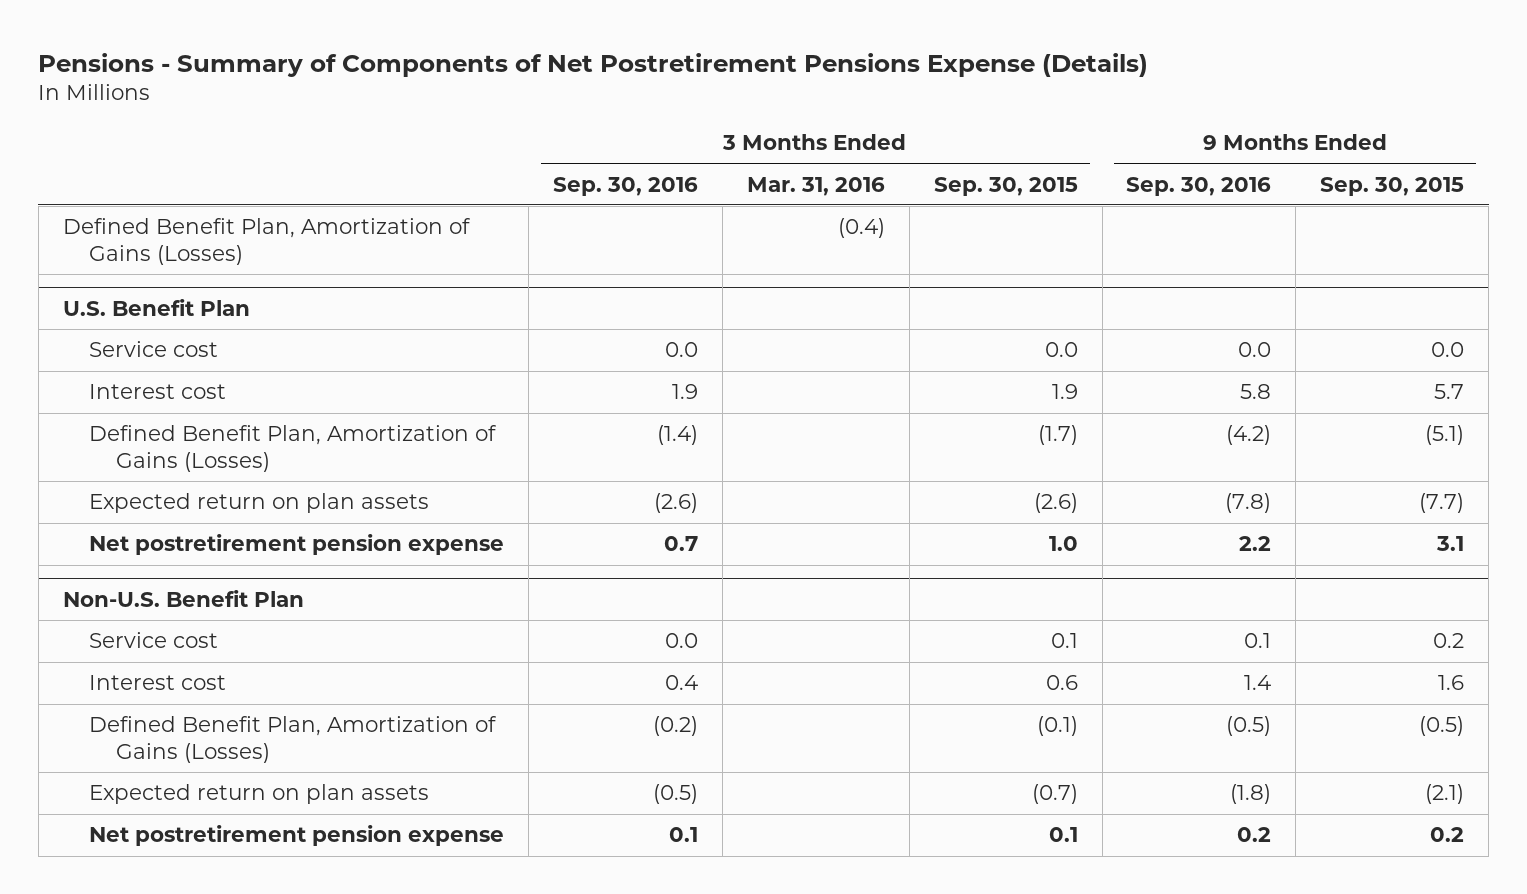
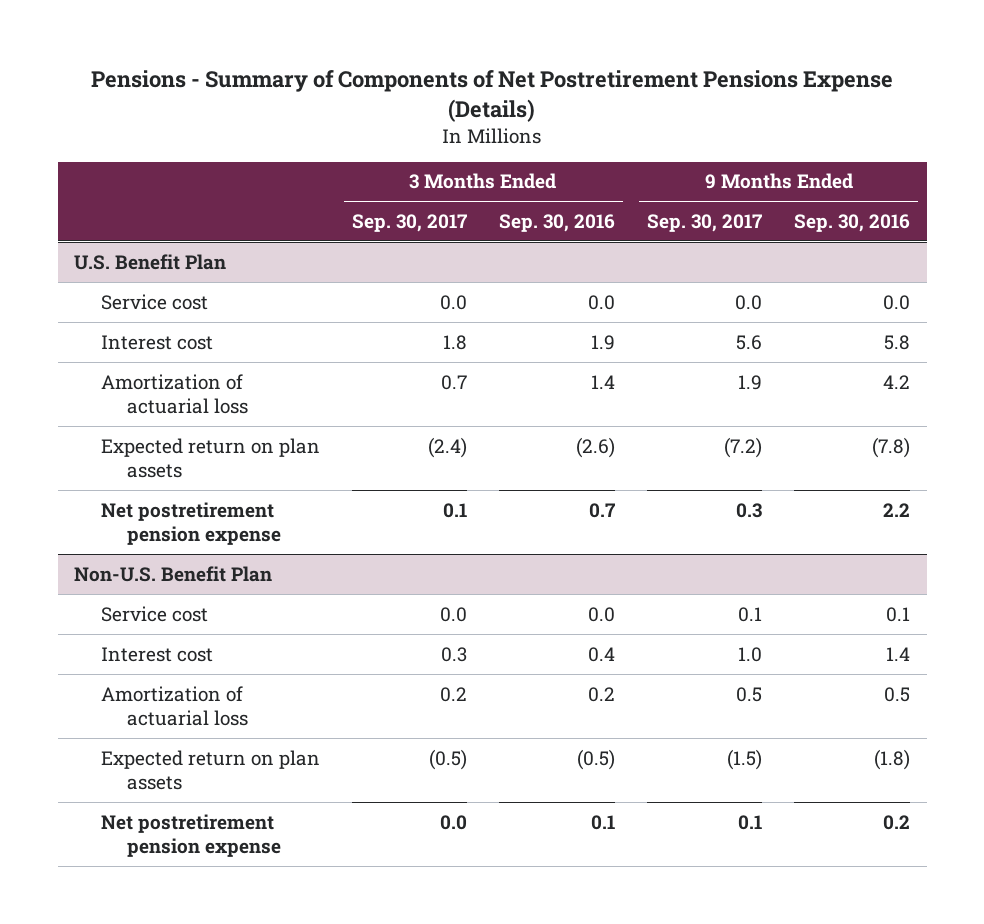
- | 3 Months Ended Sep. 30, 2016 | 3 Months Ended Mar. 31, 2016 | 3 Months Ended Sep. 30, 2015 | 9 Months Ended Sep. 30, 2016 | 9 Months Ended Sep. 30, 2015
+ | 3 Months Ended Sep. 30, 2017 | 3 Months Ended Sep. 30, 2016 | 9 Months Ended Sep. 30, 2017 | 9 Months Ended Sep. 30, 2016
- Defined Benefit Plan, Amortization of Gains (Losses) | | (0.4) | | |
@ U.S. Benefit Plan
- Defined Benefit Plan, Amortization of Gains (Losses) | (1.4) | | (1.7) | (4.2) | (5.1)
+ Amortization of actuarial loss | 0.7 | 1.4 | 1.9 | 4.2
@ Non-U.S. Benefit Plan
- Defined Benefit Plan, Amortization of Gains (Losses) | (0.2) | | (0.1) | (0.5) | (0.5)
+ Amortization of actuarial loss | 0.2 | 0.2 | 0.5 | 0.5

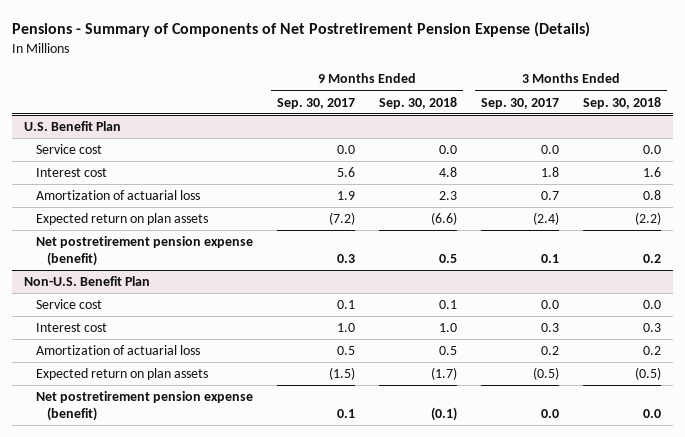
- Pensions - Summary of Components of Net Postretirement Pensions Expense (Details)
+ Pensions - Summary of Components of Net Postretirement Pension Expense (Details)
- | 3 Months Ended Sep. 30, 2017 | 3 Months Ended Sep. 30, 2016 | 9 Months Ended Sep. 30, 2017 | 9 Months Ended Sep. 30, 2016
+ | 9 Months Ended Sep. 30, 2017 | 9 Months Ended Sep. 30, 2018 | 3 Months Ended Sep. 30, 2017 | 3 Months Ended Sep. 30, 2018
@ U.S. Benefit Plan
- Net postretirement pension expense | 0.1 | 0.7 | 0.3 | 2.2
+ Net postretirement pension expense (benefit) | 0.3 | 0.5 | 0.1 | 0.2
@ Non-U.S. Benefit Plan
- Net postretirement pension expense | 0.0 | 0.1 | 0.1 | 0.2
+ Net postretirement pension expense (benefit) | 0.1 | (0.1) | 0.0 | 0.0

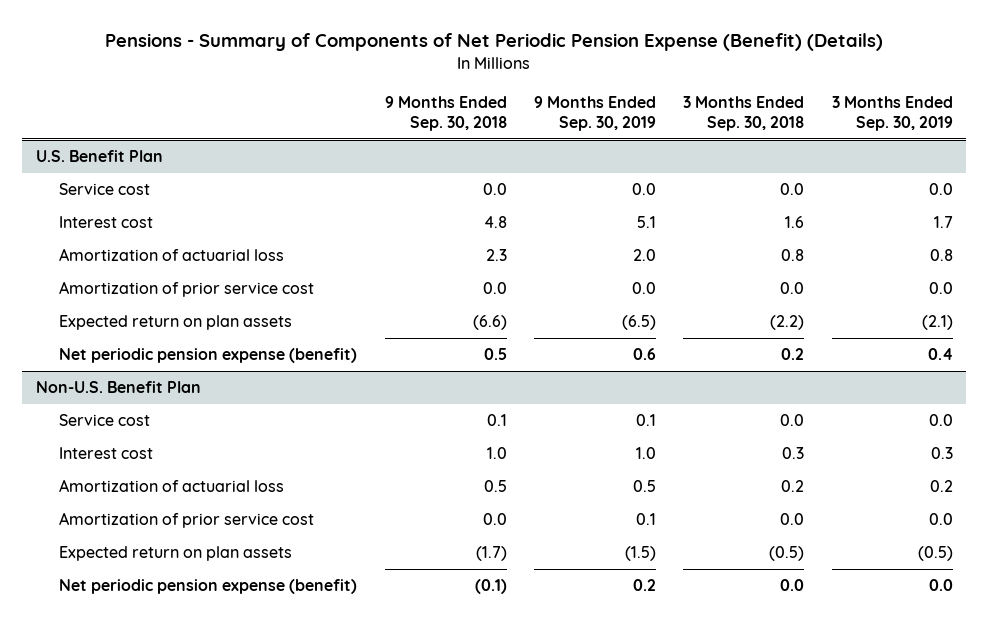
- Pensions - Summary of Components of Net Postretirement Pension Expense (Details)
+ Pensions - Summary of Components of Net Periodic Pension Expense (Benefit) (Details)
- | 9 Months Ended Sep. 30, 2017 | 9 Months Ended Sep. 30, 2018 | 3 Months Ended Sep. 30, 2017 | 3 Months Ended Sep. 30, 2018
+ | 9 Months Ended Sep. 30, 2018 | 9 Months Ended Sep. 30, 2019 | 3 Months Ended Sep. 30, 2018 | 3 Months Ended Sep. 30, 2019
@ U.S. Benefit Plan
+ Amortization of prior service cost | 0.0 | 0.0 | 0.0 | 0.0
- Net postretirement pension expense (benefit) | 0.3 | 0.5 | 0.1 | 0.2
+ Net periodic pension expense (benefit) | 0.5 | 0.6 | 0.2 | 0.4
@ Non-U.S. Benefit Plan
+ Amortization of prior service cost | 0.0 | 0.1 | 0.0 | 0.0
- Net postretirement pension expense (benefit) | 0.1 | (0.1) | 0.0 | 0.0
+ Net periodic pension expense (benefit) | (0.1) | 0.2 | 0.0 | 0.0

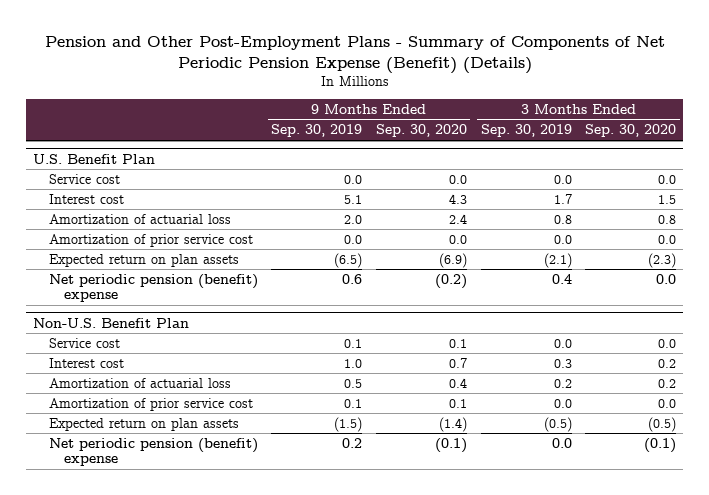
- Pensions - Summary of Components of Net Periodic Pension Expense (Benefit) (Details)
+ Pension and Other Post-Employment Plans - Summary of Components of Net Periodic Pension Expense (Benefit) (Details)
- | 9 Months Ended Sep. 30, 2018 | 9 Months Ended Sep. 30, 2019 | 3 Months Ended Sep. 30, 2018 | 3 Months Ended Sep. 30, 2019
+ | 9 Months Ended Sep. 30, 2019 | 9 Months Ended Sep. 30, 2020 | 3 Months Ended Sep. 30, 2019 | 3 Months Ended Sep. 30, 2020
@ U.S. Benefit Plan
- Net periodic pension expense (benefit) | 0.5 | 0.6 | 0.2 | 0.4
+ Net periodic pension (benefit) expense | 0.6 | (0.2) | 0.4 | 0.0
@ Non-U.S. Benefit Plan
- Net periodic pension expense (benefit) | (0.1) | 0.2 | 0.0 | 0.0
+ Net periodic pension (benefit) expense | 0.2 | (0.1) | 0.0 | (0.1)

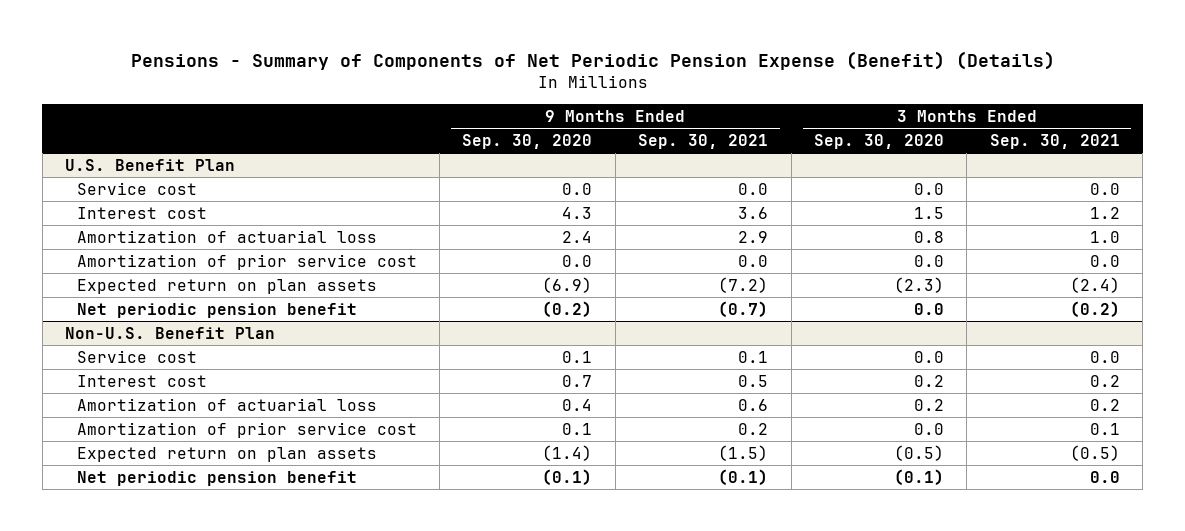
- Pension and Other Post-Employment Plans - Summary of Components of Net Periodic Pension Expense (Benefit) (Details)
+ Pensions - Summary of Components of Net Periodic Pension Expense (Benefit) (Details)
- | 9 Months Ended Sep. 30, 2019 | 9 Months Ended Sep. 30, 2020 | 3 Months Ended Sep. 30, 2019 | 3 Months Ended Sep. 30, 2020
+ | 9 Months Ended Sep. 30, 2020 | 9 Months Ended Sep. 30, 2021 | 3 Months Ended Sep. 30, 2020 | 3 Months Ended Sep. 30, 2021
@ U.S. Benefit Plan
- Net periodic pension (benefit) expense | 0.6 | (0.2) | 0.4 | 0.0
+ Net periodic pension benefit | (0.2) | (0.7) | 0.0 | (0.2)
@ Non-U.S. Benefit Plan
- Net periodic pension (benefit) expense | 0.2 | (0.1) | 0.0 | (0.1)
+ Net periodic pension benefit | (0.1) | (0.1) | (0.1) | 0.0

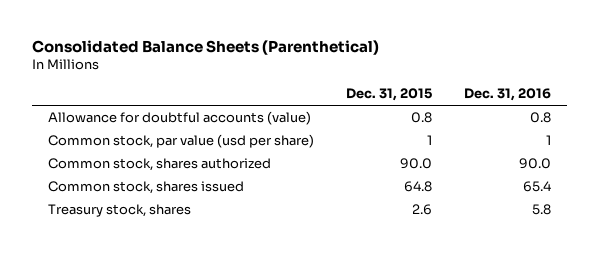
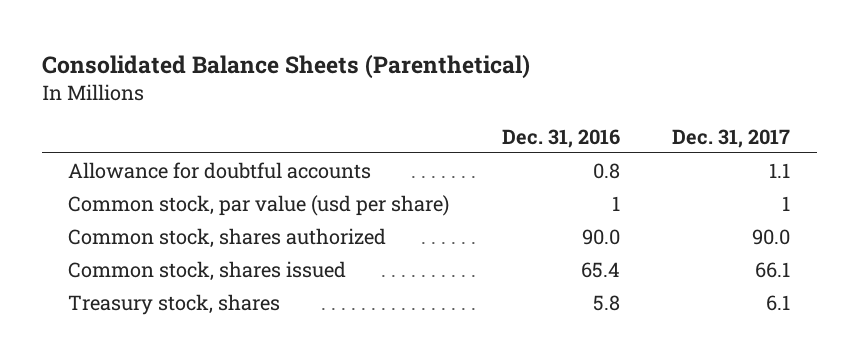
- | Dec. 31, 2015 | Dec. 31, 2016
+ | Dec. 31, 2016 | Dec. 31, 2017
- Allowance for doubtful accounts (value) | 0.8 | 0.8
+ Allowance for doubtful accounts | 0.8 | 1.1

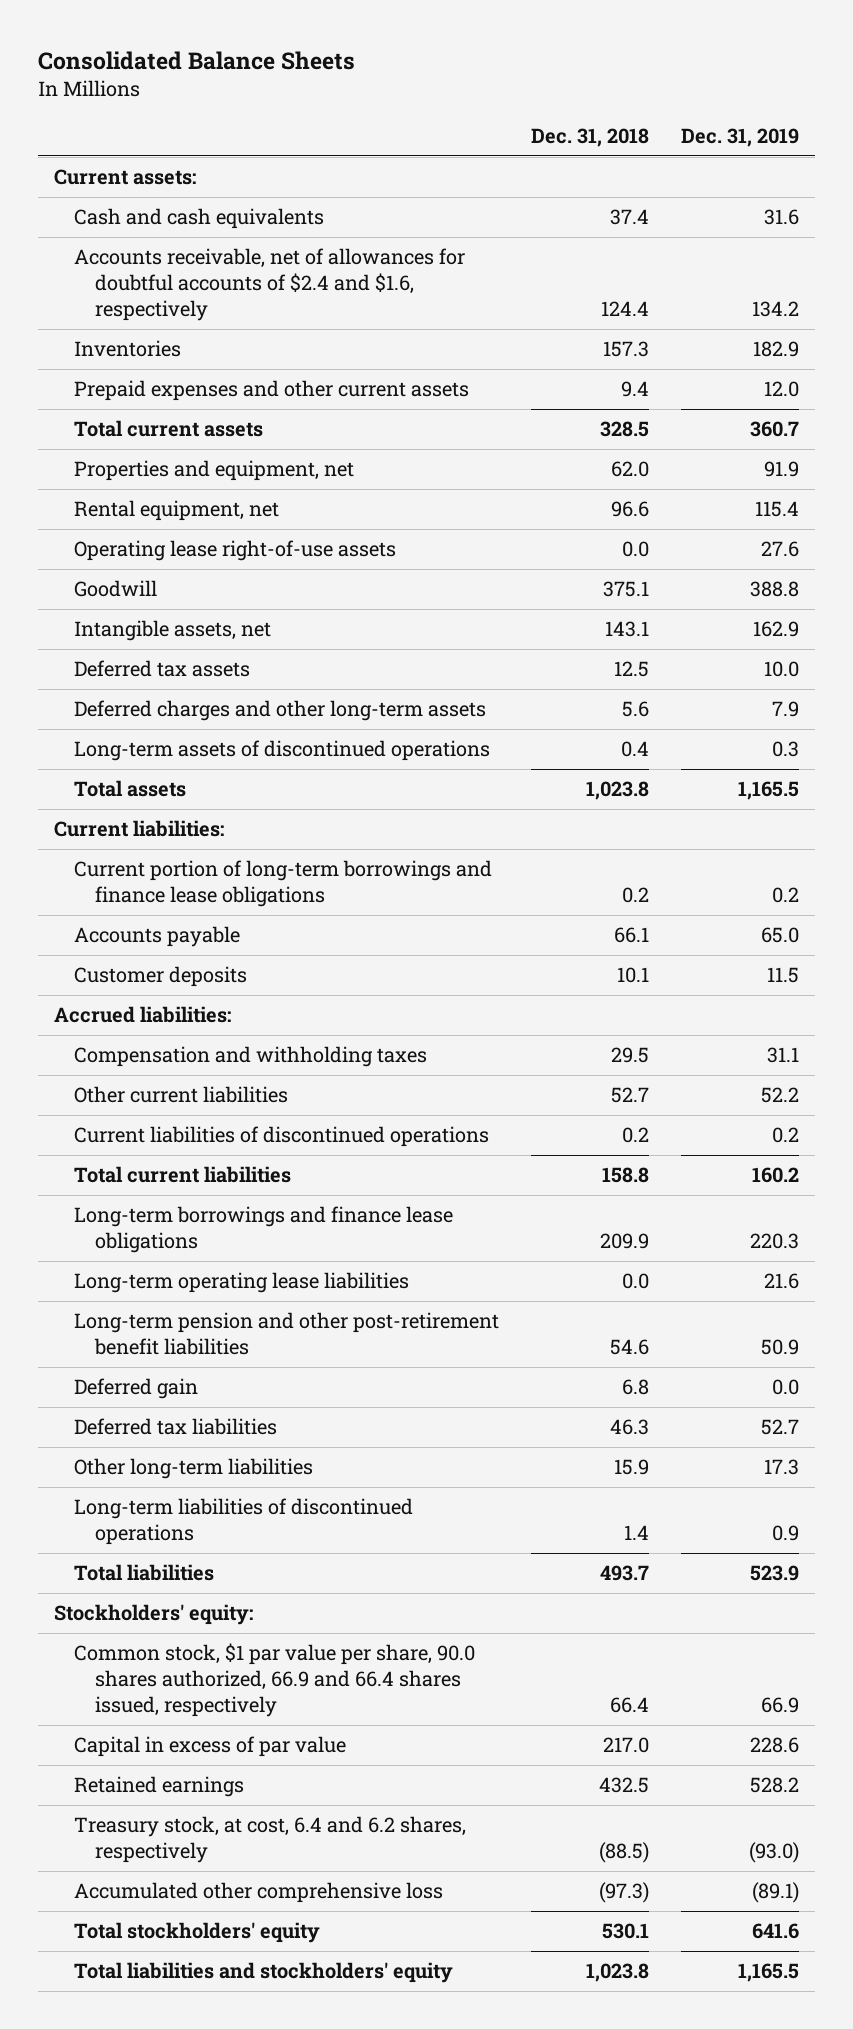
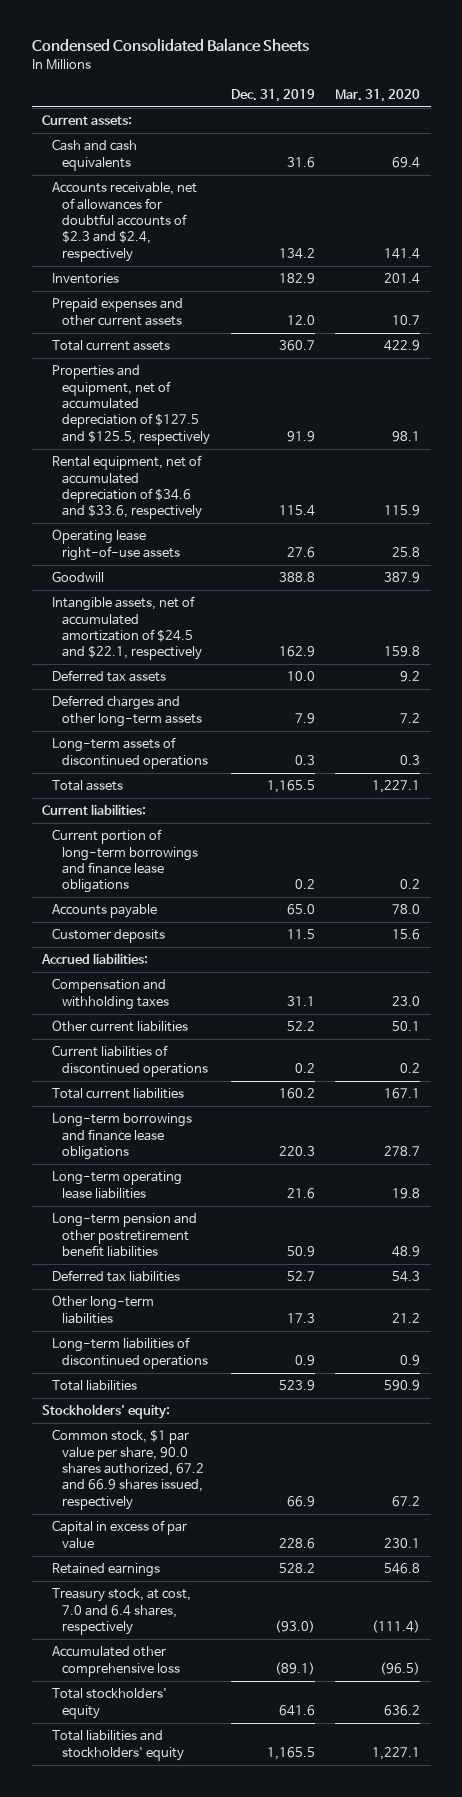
- Consolidated Balance Sheets
+ Condensed Consolidated Balance Sheets
- | Dec. 31, 2018 | Dec. 31, 2019
+ | Dec. 31, 2019 | Mar. 31, 2020
- Accounts receivable, net of allowances for doubtful accounts of $2.4 and $1.6, respectively | 124.4 | 134.2
+ Accounts receivable, net of allowances for doubtful accounts of $2.3 and $2.4, respectively | 134.2 | 141.4
- Properties and equipment, net | 62.0 | 91.9
- Rental equipment, net | 96.6 | 115.4
+ Properties and equipment, net of accumulated depreciation of $127.5 and $125.5, respectively | 91.9 | 98.1
+ Rental equipment, net of accumulated depreciation of $34.6 and $33.6, respectively | 115.4 | 115.9
- Intangible assets, net | 143.1 | 162.9
+ Intangible assets, net of accumulated amortization of $24.5 and $22.1, respectively | 162.9 | 159.8
- Long-term pension and other post-retirement benefit liabilities | 54.6 | 50.9
- Deferred gain | 6.8 | 0.0
+ Long-term pension and other postretirement benefit liabilities | 50.9 | 48.9
- Common stock, $1 par value per share, 90.0 shares authorized, 66.9 and 66.4 shares issued, respectively | 66.4 | 66.9
+ Common stock, $1 par value per share, 90.0 shares authorized, 67.2 and 66.9 shares issued, respectively | 66.9 | 67.2
- Treasury stock, at cost, 6.4 and 6.2 shares, respectively | (88.5) | (93.0)
+ Treasury stock, at cost, 7.0 and 6.4 shares, respectively | (93.0) | (111.4)

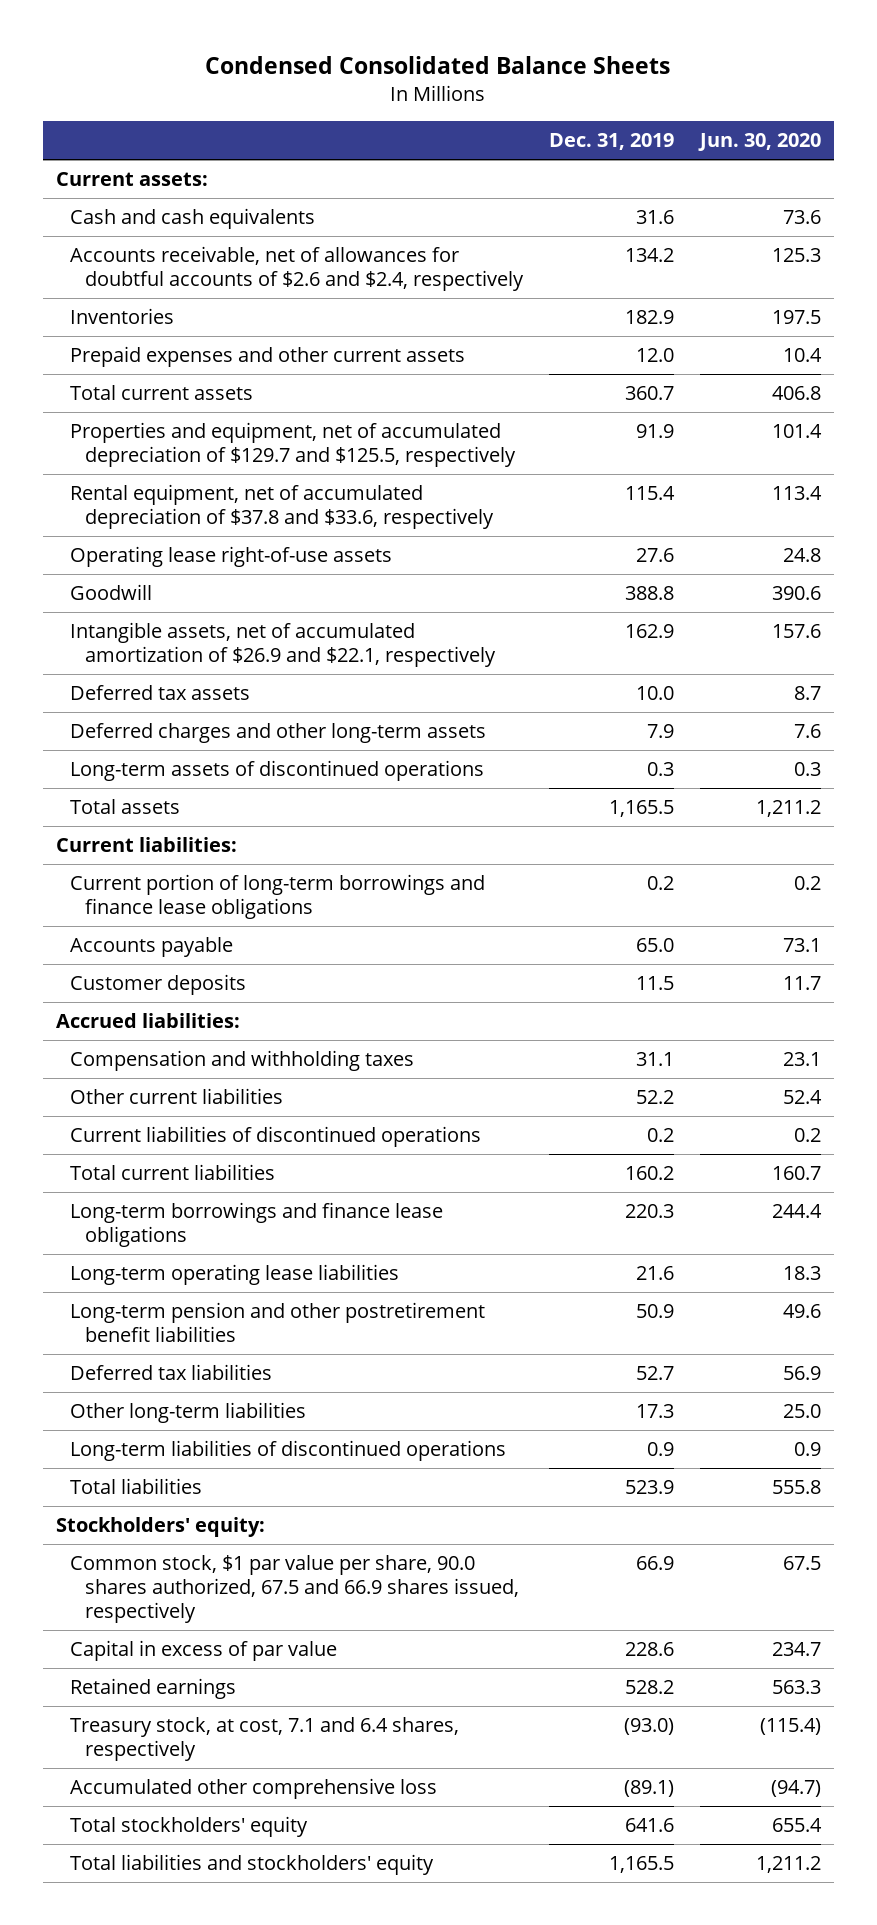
- | Dec. 31, 2019 | Mar. 31, 2020
+ | Dec. 31, 2019 | Jun. 30, 2020
- Accounts receivable, net of allowances for doubtful accounts of $2.3 and $2.4, respectively | 134.2 | 141.4
+ Accounts receivable, net of allowances for doubtful accounts of $2.6 and $2.4, respectively | 134.2 | 125.3
- Properties and equipment, net of accumulated depreciation of $127.5 and $125.5, respectively | 91.9 | 98.1
- Rental equipment, net of accumulated depreciation of $34.6 and $33.6, respectively | 115.4 | 115.9
+ Properties and equipment, net of accumulated depreciation of $129.7 and $125.5, respectively | 91.9 | 101.4
+ Rental equipment, net of accumulated depreciation of $37.8 and $33.6, respectively | 115.4 | 113.4
- Intangible assets, net of accumulated amortization of $24.5 and $22.1, respectively | 162.9 | 159.8
+ Intangible assets, net of accumulated amortization of $26.9 and $22.1, respectively | 162.9 | 157.6
- Common stock, $1 par value per share, 90.0 shares authorized, 67.2 and 66.9 shares issued, respectively | 66.9 | 67.2
+ Common stock, $1 par value per share, 90.0 shares authorized, 67.5 and 66.9 shares issued, respectively | 66.9 | 67.5
- Treasury stock, at cost, 7.0 and 6.4 shares, respectively | (93.0) | (111.4)
+ Treasury stock, at cost, 7.1 and 6.4 shares, respectively | (93.0) | (115.4)

